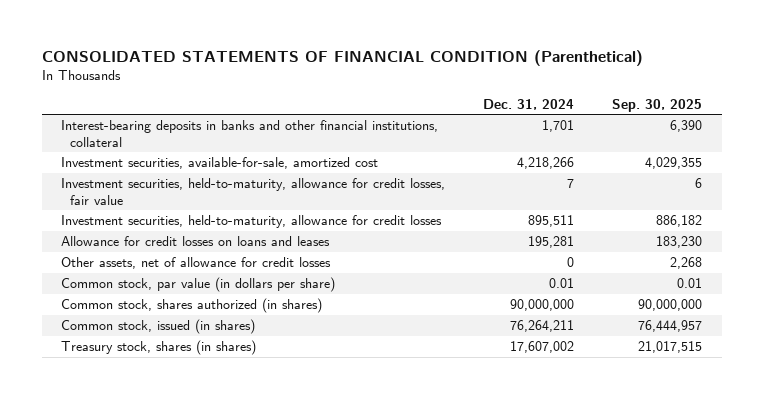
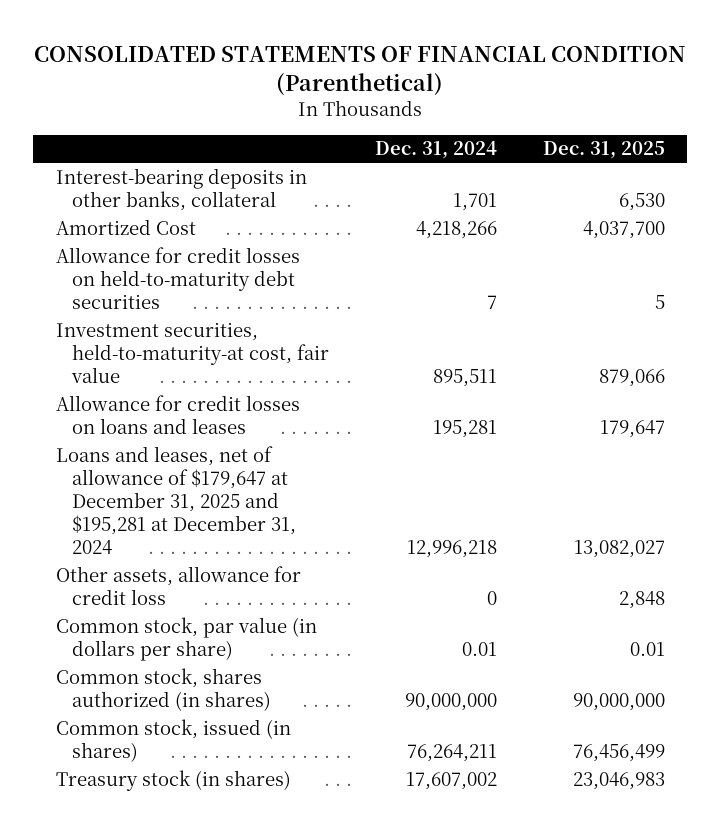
- | Dec. 31, 2024 | Sep. 30, 2025
+ | Dec. 31, 2024 | Dec. 31, 2025
- Interest-bearing deposits in banks and other financial institutions, collateral | 1,701 | 6,390
- Investment securities, available-for-sale, amortized cost | 4,218,266 | 4,029,355
- Investment securities, held-to-maturity, allowance for credit losses, fair value | 7 | 6
- Investment securities, held-to-maturity, allowance for credit losses | 895,511 | 886,182
+ Interest-bearing deposits in other banks, collateral | 1,701 | 6,530
+ Amortized Cost | 4,218,266 | 4,037,700
+ Allowance for credit losses on held-to-maturity debt securities | 7 | 5
+ Investment securities, held-to-maturity-at cost, fair value | 895,511 | 879,066
- Other assets, net of allowance for credit losses | 0 | 2,268
+ Loans and leases, net of allowance of $179,647 at December 31, 2025 and $195,281 at December 31, 2024 | 12,996,218 | 13,082,027
+ Other assets, allowance for credit loss | 0 | 2,848
- Treasury stock, shares (in shares) | 17,607,002 | 21,017,515
+ Treasury stock (in shares) | 17,607,002 | 23,046,983

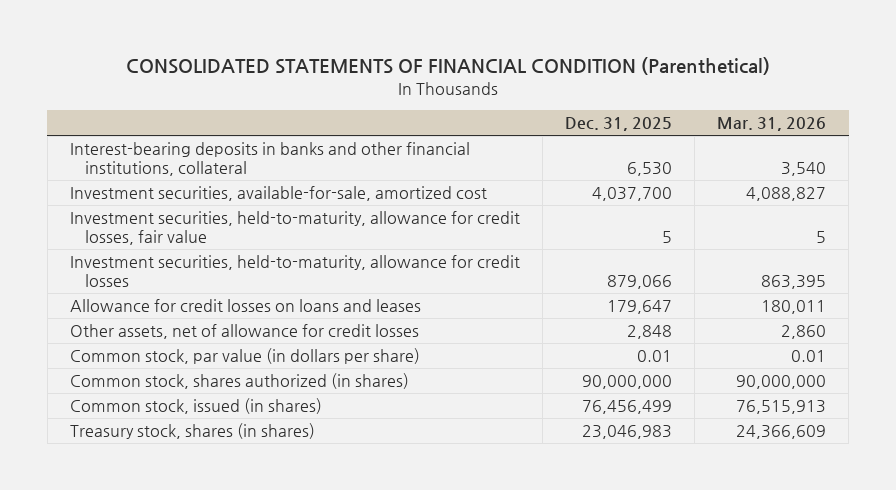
- | Dec. 31, 2024 | Dec. 31, 2025
+ | Dec. 31, 2025 | Mar. 31, 2026
- Interest-bearing deposits in other banks, collateral | 1,701 | 6,530
- Amortized Cost | 4,218,266 | 4,037,700
- Allowance for credit losses on held-to-maturity debt securities | 7 | 5
- Investment securities, held-to-maturity-at cost, fair value | 895,511 | 879,066
+ Interest-bearing deposits in banks and other financial institutions, collateral | 6,530 | 3,540
+ Investment securities, available-for-sale, amortized cost | 4,037,700 | 4,088,827
+ Investment securities, held-to-maturity, allowance for credit losses, fair value | 5 | 5
+ Investment securities, held-to-maturity, allowance for credit losses | 879,066 | 863,395
- Loans and leases, net of allowance of $179,647 at December 31, 2025 and $195,281 at December 31, 2024 | 12,996,218 | 13,082,027
- Other assets, allowance for credit loss | 0 | 2,848
+ Other assets, net of allowance for credit losses | 2,848 | 2,860
- Treasury stock (in shares) | 17,607,002 | 23,046,983
+ Treasury stock, shares (in shares) | 23,046,983 | 24,366,609

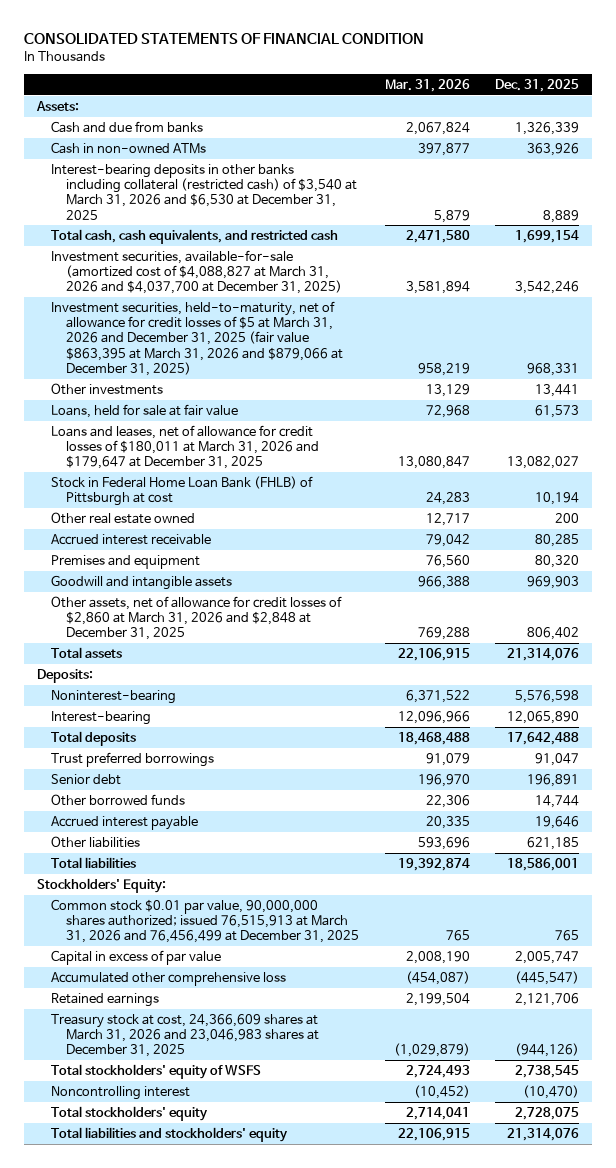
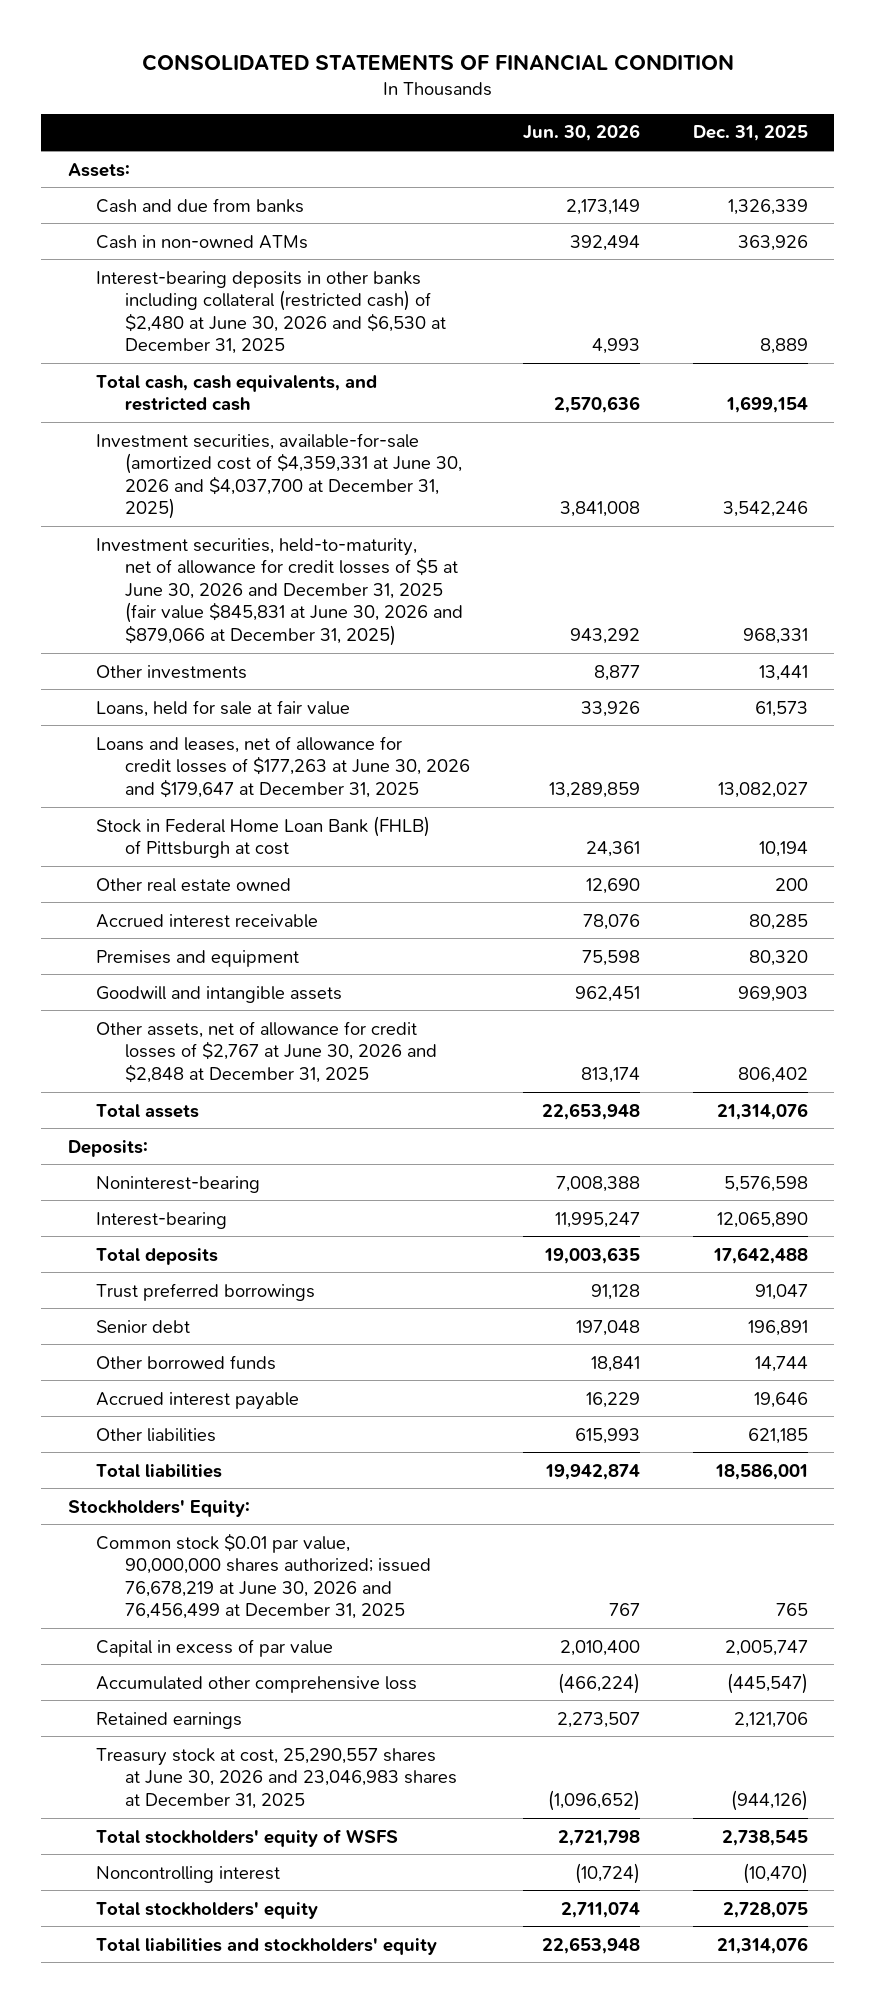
- | Mar. 31, 2026 | Dec. 31, 2025
+ | Jun. 30, 2026 | Dec. 31, 2025
- Interest-bearing deposits in other banks including collateral (restricted cash) of $3,540 at March 31, 2026 and $6,530 at December 31, 2025 | 5,879 | 8,889
+ Interest-bearing deposits in other banks including collateral (restricted cash) of $2,480 at June 30, 2026 and $6,530 at December 31, 2025 | 4,993 | 8,889
- Investment securities, available-for-sale (amortized cost of $4,088,827 at March 31, 2026 and $4,037,700 at December 31, 2025) | 3,581,894 | 3,542,246
- Investment securities, held-to-maturity, net of allowance for credit losses of $5 at March 31, 2026 and December 31, 2025 (fair value $863,395 at March 31, 2026 and $879,066 at December 31, 2025) | 958,219 | 968,331
+ Investment securities, available-for-sale (amortized cost of $4,359,331 at June 30, 2026 and $4,037,700 at December 31, 2025) | 3,841,008 | 3,542,246
+ Investment securities, held-to-maturity, net of allowance for credit losses of $5 at June 30, 2026 and December 31, 2025 (fair value $845,831 at June 30, 2026 and $879,066 at December 31, 2025) | 943,292 | 968,331
- Loans and leases, net of allowance for credit losses of $180,011 at March 31, 2026 and $179,647 at December 31, 2025 | 13,080,847 | 13,082,027
+ Loans and leases, net of allowance for credit losses of $177,263 at June 30, 2026 and $179,647 at December 31, 2025 | 13,289,859 | 13,082,027
- Other assets, net of allowance for credit losses of $2,860 at March 31, 2026 and $2,848 at December 31, 2025 | 769,288 | 806,402
+ Other assets, net of allowance for credit losses of $2,767 at June 30, 2026 and $2,848 at December 31, 2025 | 813,174 | 806,402
- Common stock $0.01 par value, 90,000,000 shares authorized; issued 76,515,913 at March 31, 2026 and 76,456,499 at December 31, 2025 | 765 | 765
+ Common stock $0.01 par value, 90,000,000 shares authorized; issued 76,678,219 at June 30, 2026 and 76,456,499 at December 31, 2025 | 767 | 765
- Treasury stock at cost, 24,366,609 shares at March 31, 2026 and 23,046,983 shares at December 31, 2025 | (1,029,879) | (944,126)
+ Treasury stock at cost, 25,290,557 shares at June 30, 2026 and 23,046,983 shares at December 31, 2025 | (1,096,652) | (944,126)

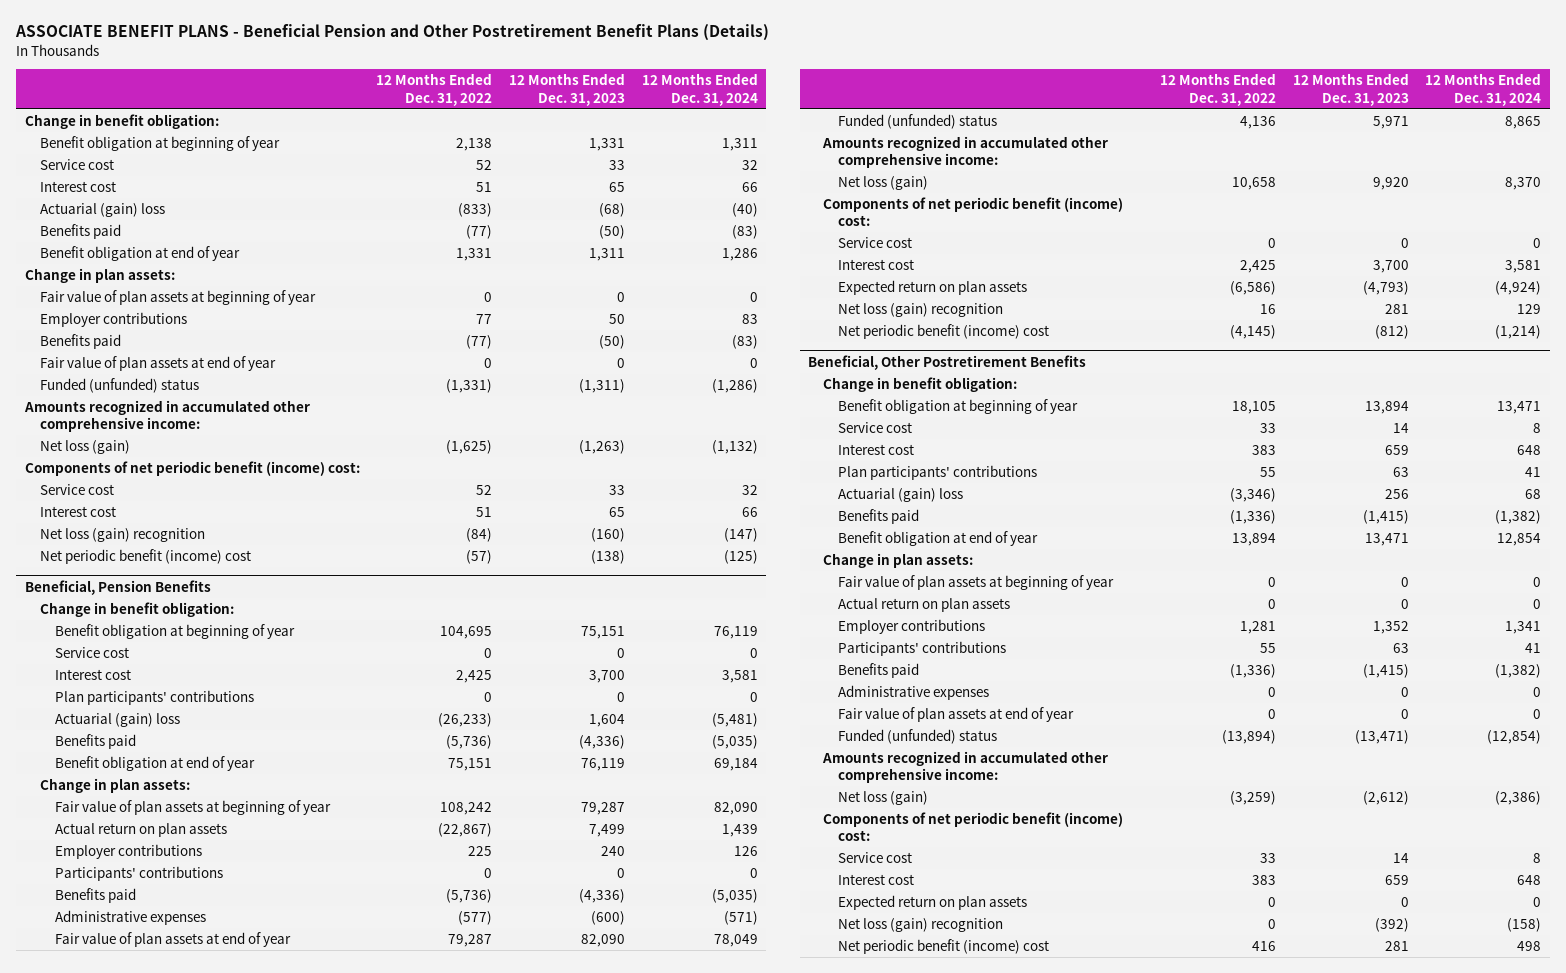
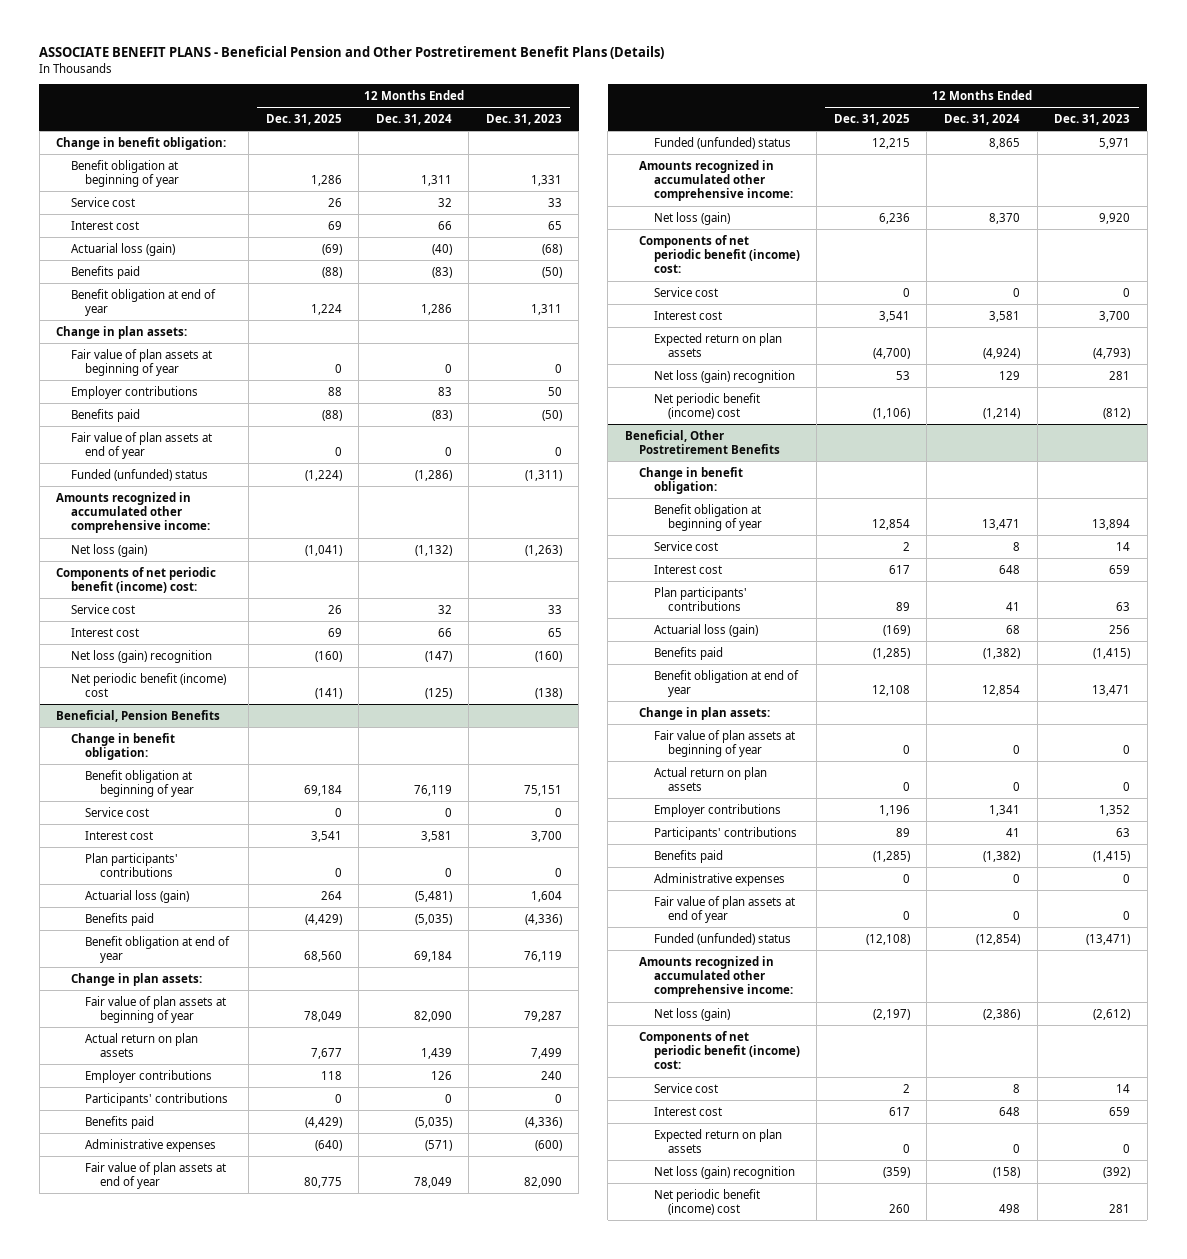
- | 12 Months Ended Dec. 31, 2022 | 12 Months Ended Dec. 31, 2023 | 12 Months Ended Dec. 31, 2024
+ | 12 Months Ended Dec. 31, 2025 | 12 Months Ended Dec. 31, 2024 | 12 Months Ended Dec. 31, 2023
- Actuarial (gain) loss | (833) | (68) | (40)
+ Actuarial loss (gain) | (69) | (40) | (68)
@ Beneficial, Pension Benefits
- Actuarial (gain) loss | (26,233) | 1,604 | (5,481)
+ Actuarial loss (gain) | 264 | (5,481) | 1,604
@ Beneficial, Other Postretirement Benefits
- Actuarial (gain) loss | (3,346) | 256 | 68
+ Actuarial loss (gain) | (169) | 68 | 256

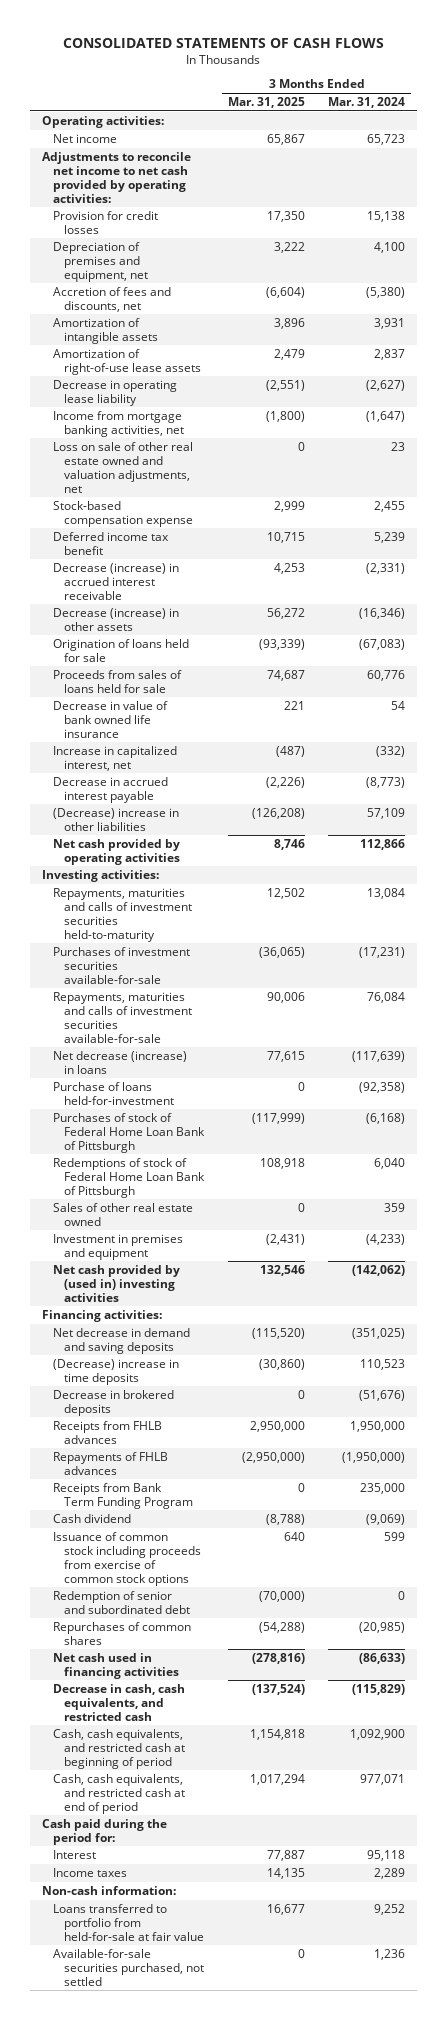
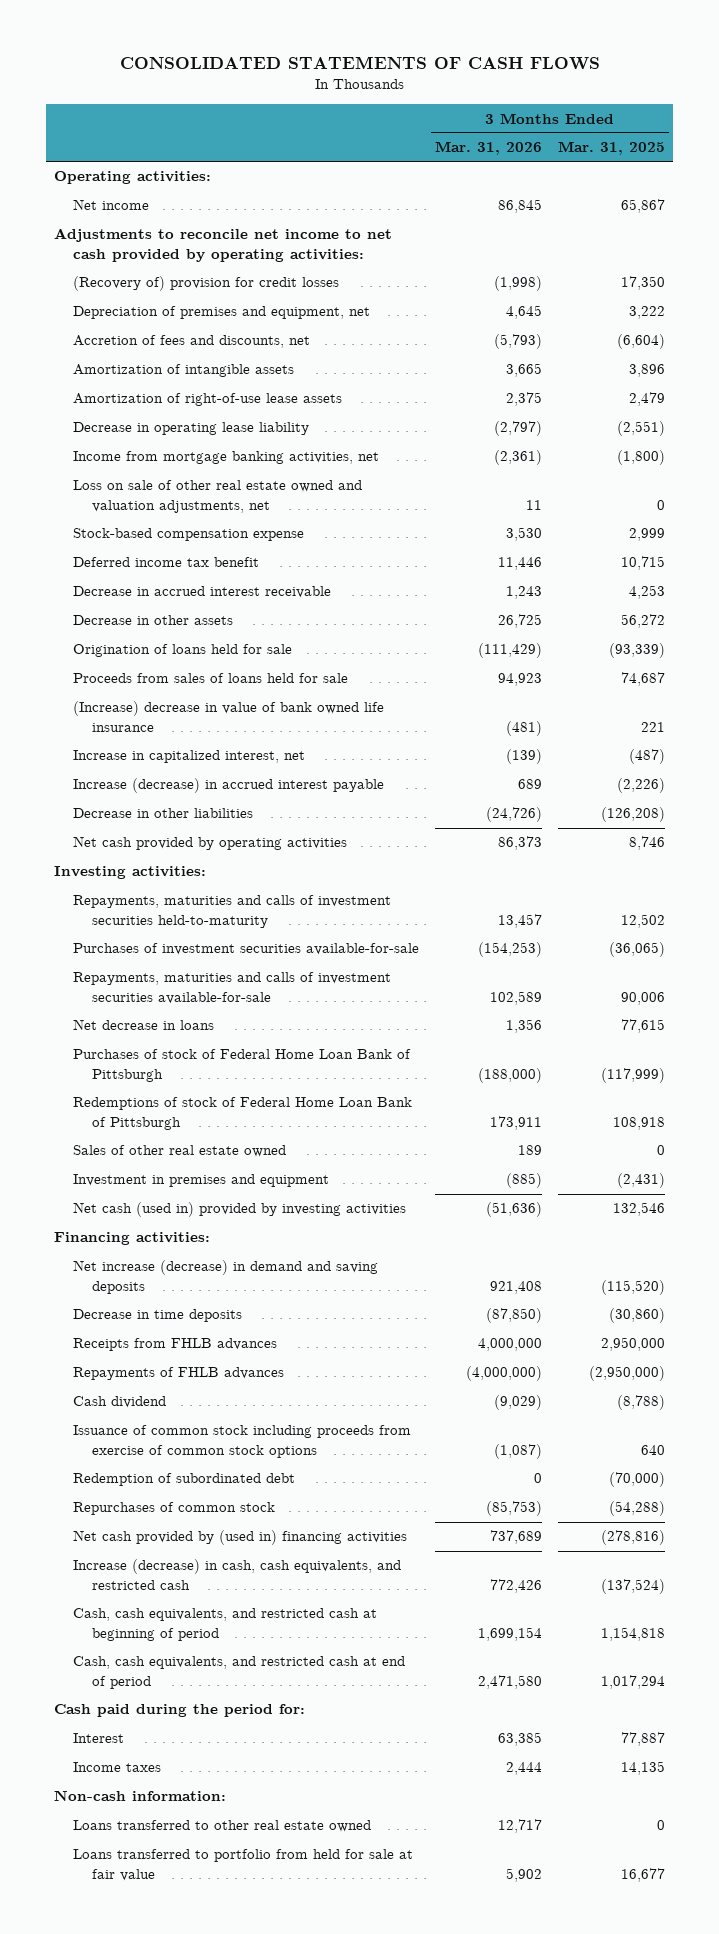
- | 3 Months Ended Mar. 31, 2025 | 3 Months Ended Mar. 31, 2024
+ | 3 Months Ended Mar. 31, 2026 | 3 Months Ended Mar. 31, 2025
- Provision for credit losses | 17,350 | 15,138
+ (Recovery of) provision for credit losses | (1,998) | 17,350
- Decrease (increase) in accrued interest receivable | 4,253 | (2,331)
- Decrease (increase) in other assets | 56,272 | (16,346)
+ Decrease in accrued interest receivable | 1,243 | 4,253
+ Decrease in other assets | 26,725 | 56,272
- Decrease in value of bank owned life insurance | 221 | 54
+ (Increase) decrease in value of bank owned life insurance | (481) | 221
- Decrease in accrued interest payable | (2,226) | (8,773)
- (Decrease) increase in other liabilities | (126,208) | 57,109
+ Increase (decrease) in accrued interest payable | 689 | (2,226)
+ Decrease in other liabilities | (24,726) | (126,208)
- Net decrease (increase) in loans | 77,615 | (117,639)
- Purchase of loans held-for-investment | 0 | (92,358)
+ Net decrease in loans | 1,356 | 77,615
- Net cash provided by (used in) investing activities | 132,546 | (142,062)
+ Net cash (used in) provided by investing activities | (51,636) | 132,546
- Net decrease in demand and saving deposits | (115,520) | (351,025)
- (Decrease) increase in time deposits | (30,860) | 110,523
- Decrease in brokered deposits | 0 | (51,676)
+ Net increase (decrease) in demand and saving deposits | 921,408 | (115,520)
+ Decrease in time deposits | (87,850) | (30,860)
- Receipts from Bank Term Funding Program | 0 | 235,000
- Redemption of senior and subordinated debt | (70,000) | 0
- Repurchases of common shares | (54,288) | (20,985)
- Net cash used in financing activities | (278,816) | (86,633)
- Decrease in cash, cash equivalents, and restricted cash | (137,524) | (115,829)
+ Redemption of subordinated debt | 0 | (70,000)
+ Repurchases of common stock | (85,753) | (54,288)
+ Net cash provided by (used in) financing activities | 737,689 | (278,816)
+ Increase (decrease) in cash, cash equivalents, and restricted cash | 772,426 | (137,524)
- Loans transferred to portfolio from held-for-sale at fair value | 16,677 | 9,252
- Available-for-sale securities purchased, not settled | 0 | 1,236
+ Loans transferred to other real estate owned | 12,717 | 0
+ Loans transferred to portfolio from held for sale at fair value | 5,902 | 16,677

